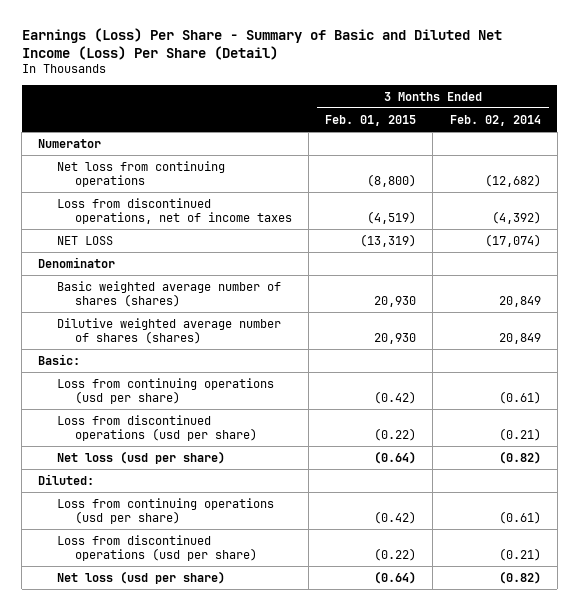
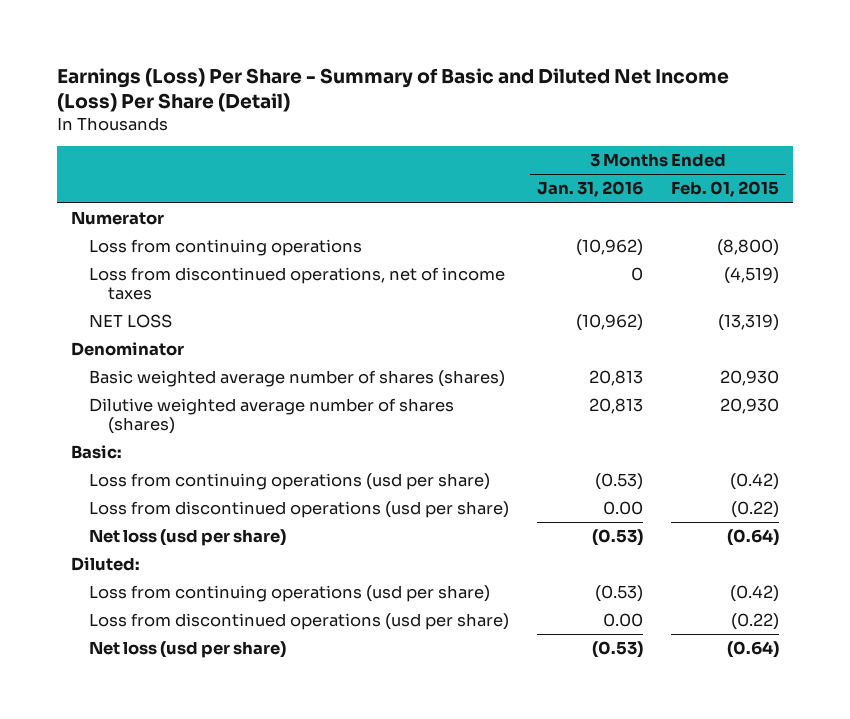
- | 3 Months Ended Feb. 01, 2015 | 3 Months Ended Feb. 02, 2014
+ | 3 Months Ended Jan. 31, 2016 | 3 Months Ended Feb. 01, 2015
- Net loss from continuing operations | (8,800) | (12,682)
+ Loss from continuing operations | (10,962) | (8,800)

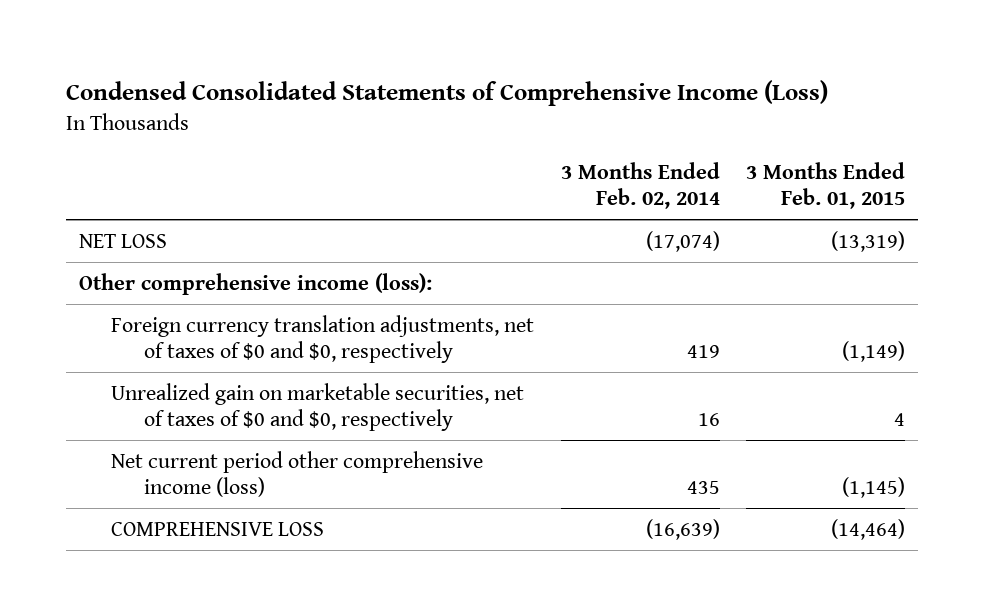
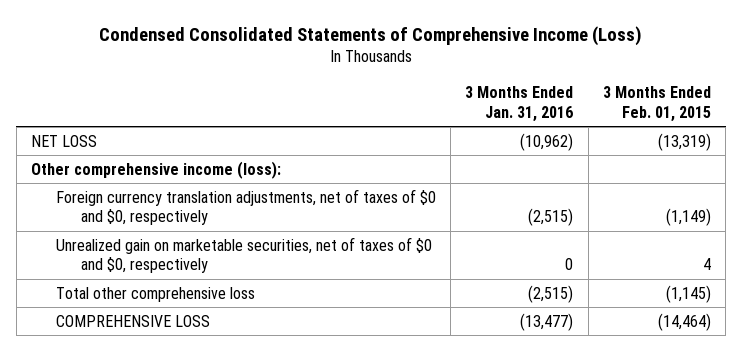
- | 3 Months Ended Feb. 02, 2014 | 3 Months Ended Feb. 01, 2015
+ | 3 Months Ended Jan. 31, 2016 | 3 Months Ended Feb. 01, 2015
- Net current period other comprehensive income (loss) | 435 | (1,145)
+ Total other comprehensive loss | (2,515) | (1,145)

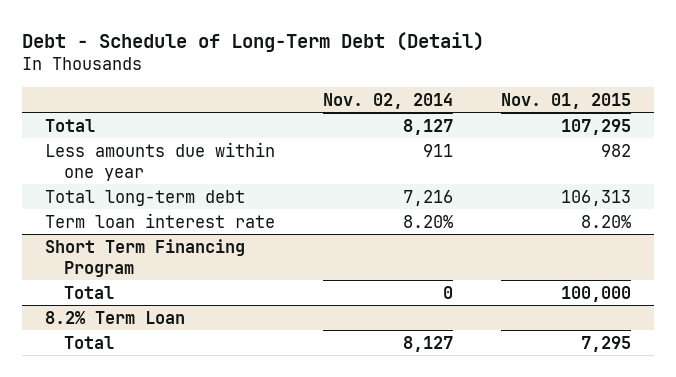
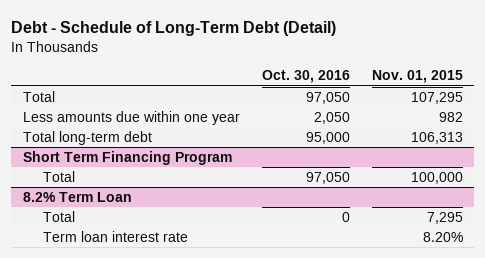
- | Nov. 02, 2014 | Nov. 01, 2015
+ | Oct. 30, 2016 | Nov. 01, 2015
- Term loan interest rate | 8.20% | 8.20%
@ 8.2% Term Loan
+ Term loan interest rate | | 8.20%

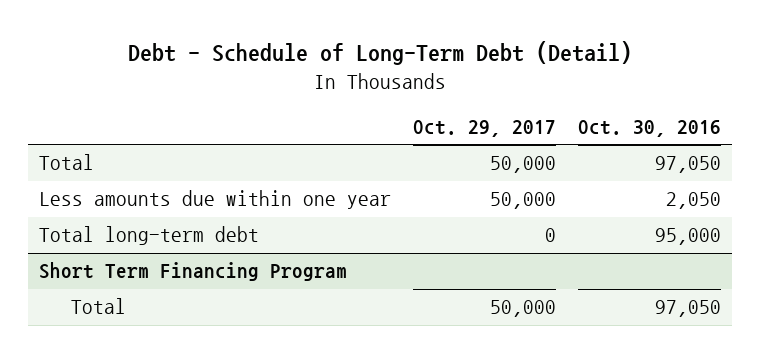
- | Oct. 30, 2016 | Nov. 01, 2015
+ | Oct. 29, 2017 | Oct. 30, 2016
- 8.2% Term Loan
- Total | 0 | 7,295
- Term loan interest rate | | 8.20%

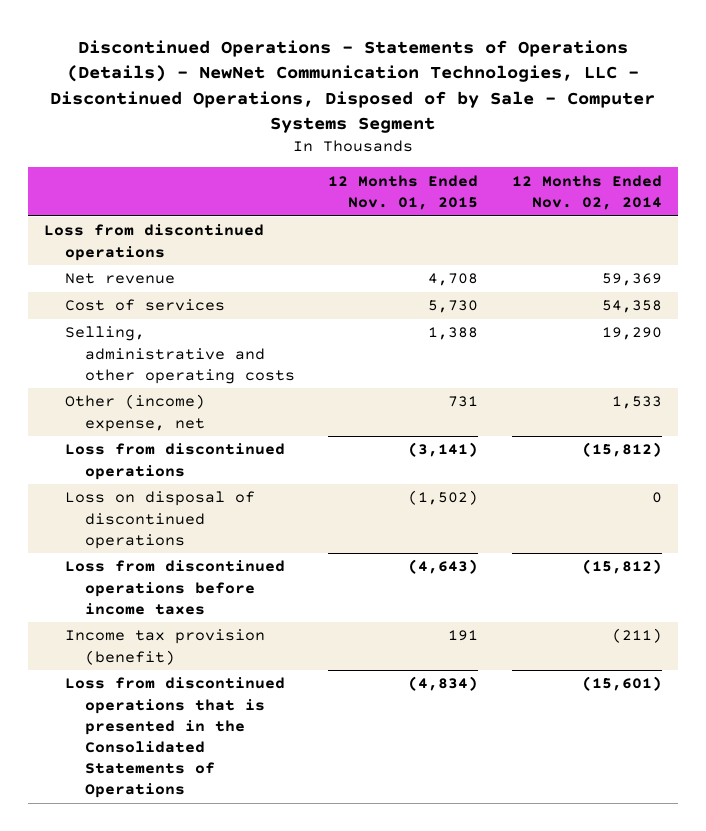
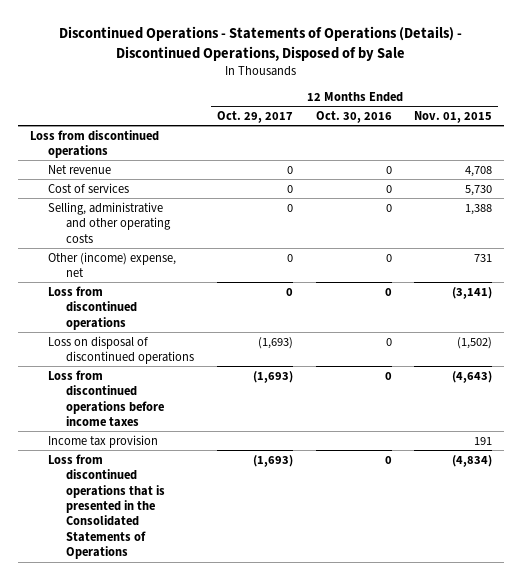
- Discontinued Operations - Statements of Operations (Details) - NewNet Communication Technologies, LLC - Discontinued Operations, Disposed of by Sale - Computer Systems Segment
+ Discontinued Operations - Statements of Operations (Details) - Discontinued Operations, Disposed of by Sale
- | 12 Months Ended Nov. 01, 2015 | 12 Months Ended Nov. 02, 2014
+ | 12 Months Ended Oct. 29, 2017 | 12 Months Ended Oct. 30, 2016 | 12 Months Ended Nov. 01, 2015
- Income tax provision (benefit) | 191 | (211)
+ Income tax provision | | | 191

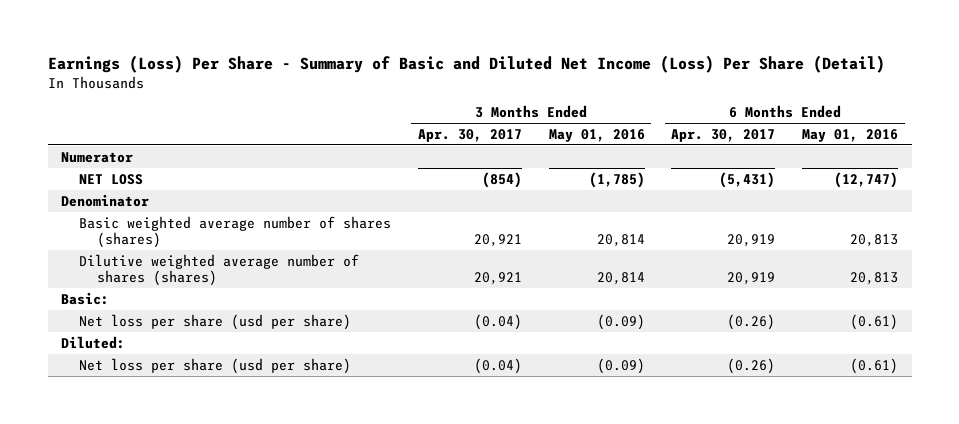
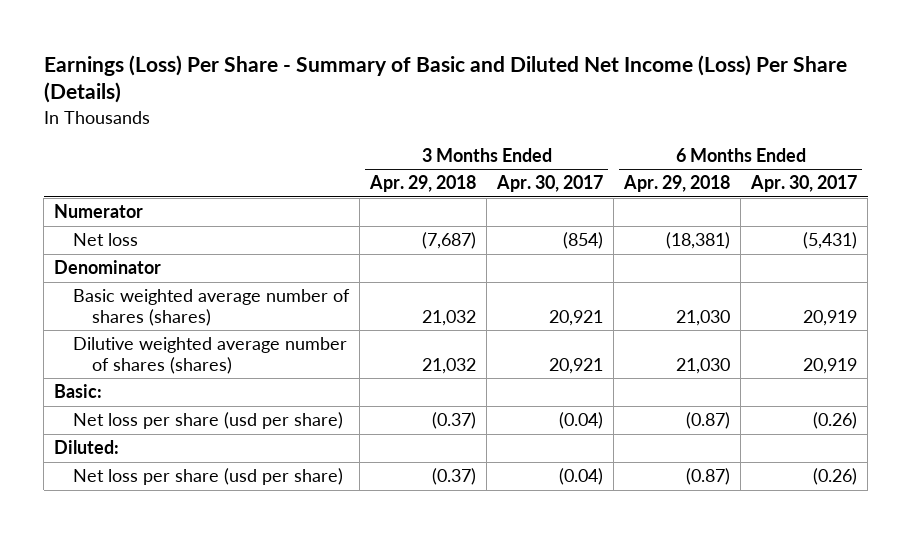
- Earnings (Loss) Per Share - Summary of Basic and Diluted Net Income (Loss) Per Share (Detail)
+ Earnings (Loss) Per Share - Summary of Basic and Diluted Net Income (Loss) Per Share (Details)
- | 3 Months Ended Apr. 30, 2017 | 3 Months Ended May 01, 2016 | 6 Months Ended Apr. 30, 2017 | 6 Months Ended May 01, 2016
+ | 3 Months Ended Apr. 29, 2018 | 3 Months Ended Apr. 30, 2017 | 6 Months Ended Apr. 29, 2018 | 6 Months Ended Apr. 30, 2017
- NET LOSS | (854) | (1,785) | (5,431) | (12,747)
+ Net loss | (7,687) | (854) | (18,381) | (5,431)

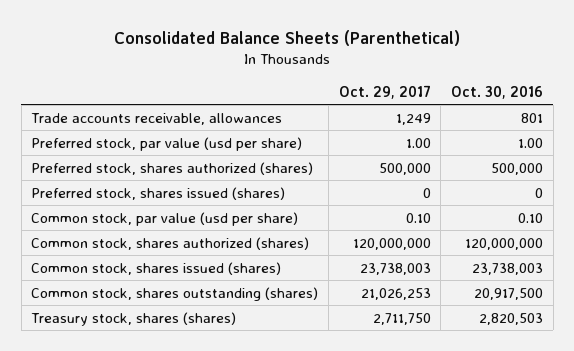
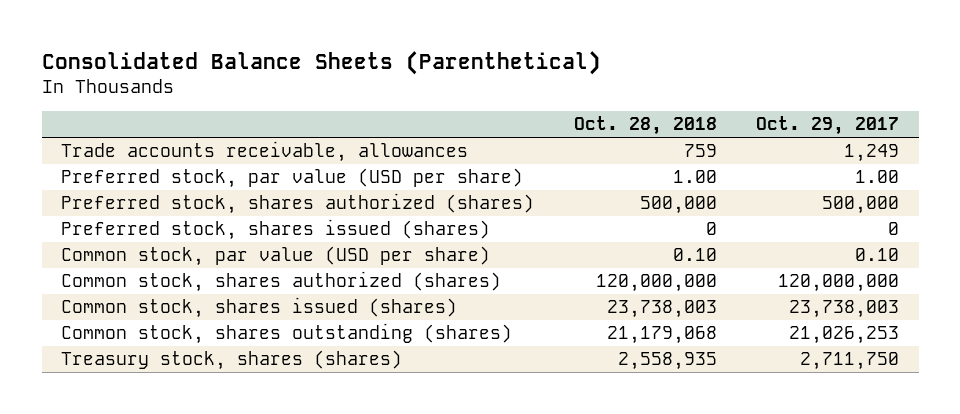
- | Oct. 29, 2017 | Oct. 30, 2016
+ | Oct. 28, 2018 | Oct. 29, 2017
- Preferred stock, par value (usd per share) | 1.00 | 1.00
+ Preferred stock, par value (USD per share) | 1.00 | 1.00
- Common stock, par value (usd per share) | 0.10 | 0.10
+ Common stock, par value (USD per share) | 0.10 | 0.10

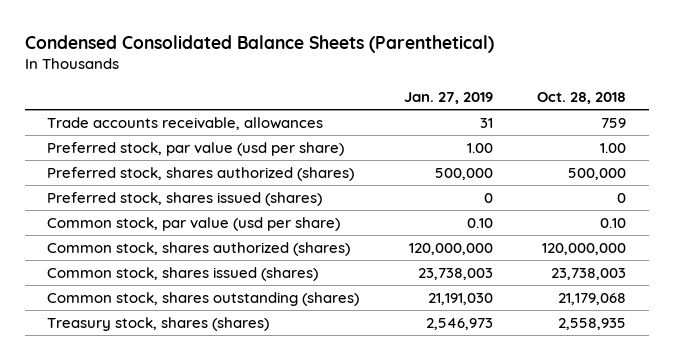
- Consolidated Balance Sheets (Parenthetical)
+ Condensed Consolidated Balance Sheets (Parenthetical)
- | Oct. 28, 2018 | Oct. 29, 2017
+ | Jan. 27, 2019 | Oct. 28, 2018
- Preferred stock, par value (USD per share) | 1.00 | 1.00
+ Preferred stock, par value (usd per share) | 1.00 | 1.00
- Common stock, par value (USD per share) | 0.10 | 0.10
+ Common stock, par value (usd per share) | 0.10 | 0.10

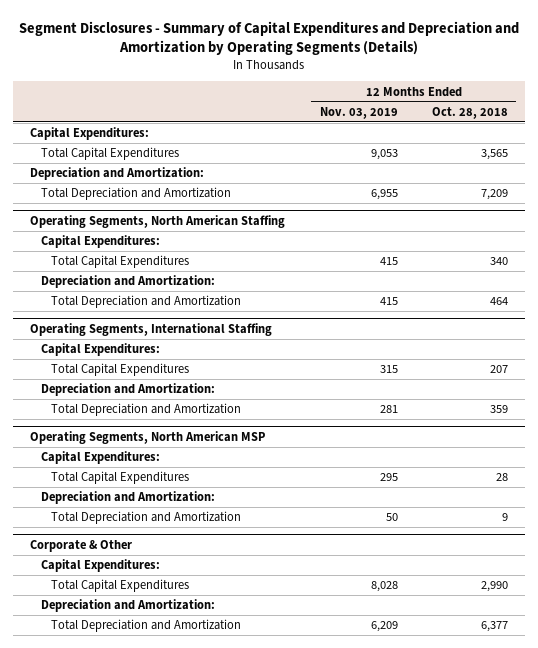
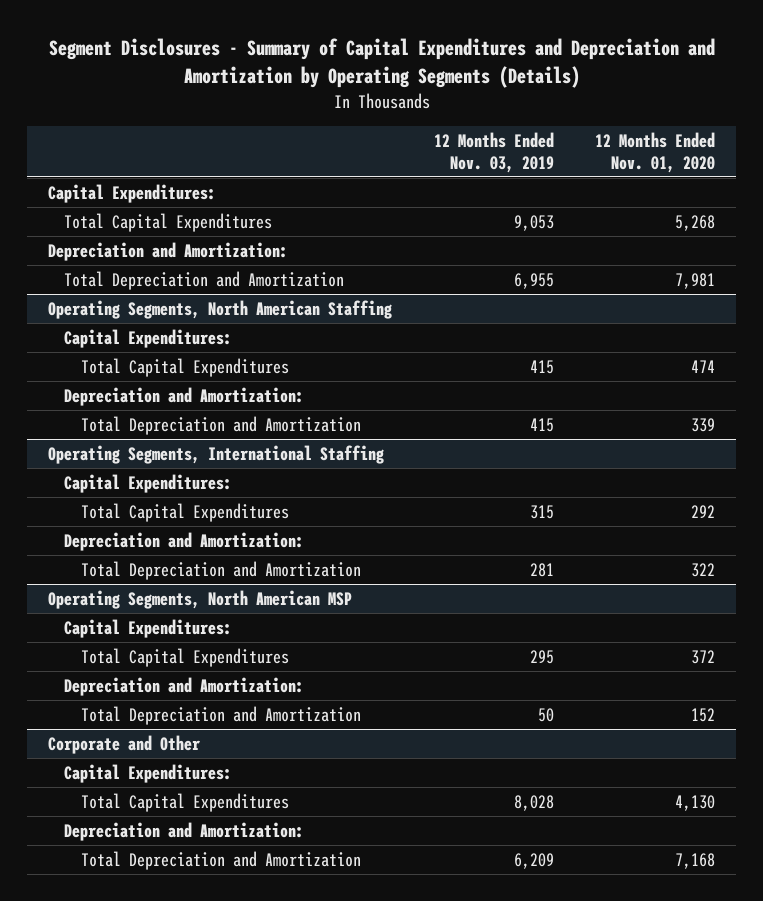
- | 12 Months Ended Nov. 03, 2019 | 12 Months Ended Oct. 28, 2018
+ | 12 Months Ended Nov. 03, 2019 | 12 Months Ended Nov. 01, 2020
- Corporate & Other
+ Corporate and Other

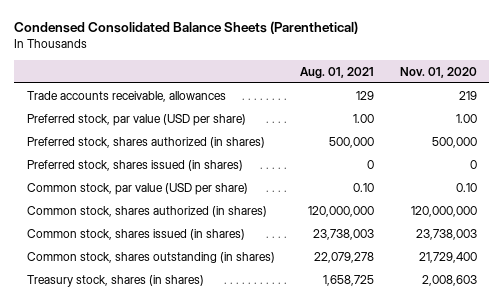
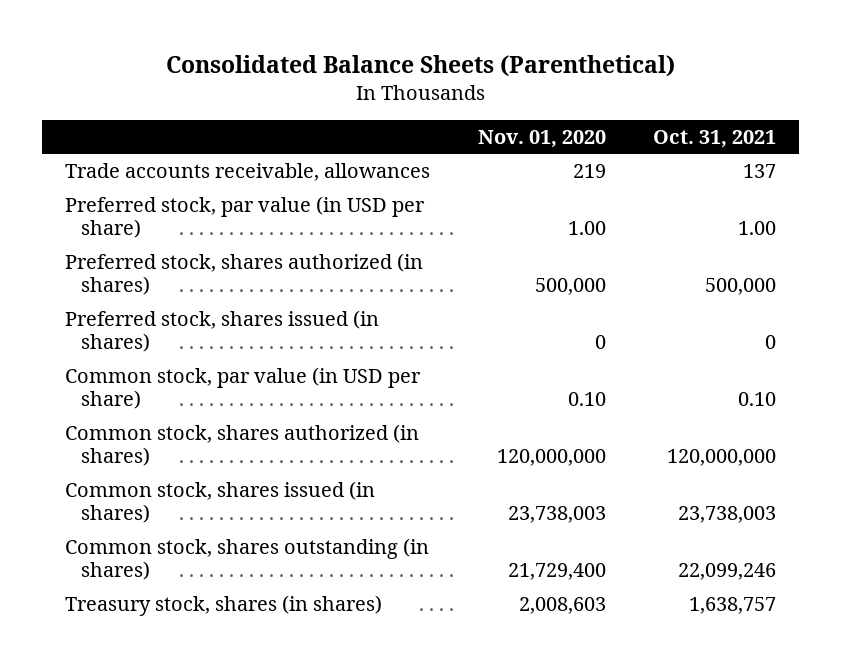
- Condensed Consolidated Balance Sheets (Parenthetical)
+ Consolidated Balance Sheets (Parenthetical)
- | Aug. 01, 2021 | Nov. 01, 2020
+ | Nov. 01, 2020 | Oct. 31, 2021
- Preferred stock, par value (USD per share) | 1.00 | 1.00
+ Preferred stock, par value (in USD per share) | 1.00 | 1.00
- Common stock, par value (USD per share) | 0.10 | 0.10
+ Common stock, par value (in USD per share) | 0.10 | 0.10

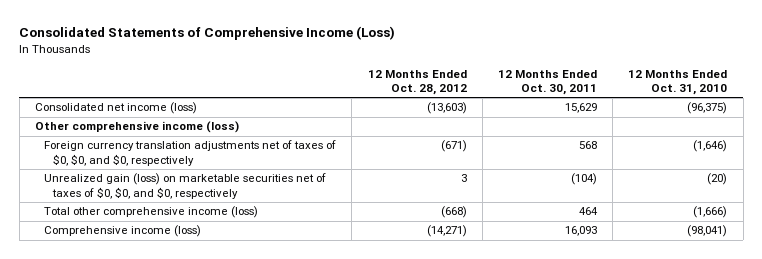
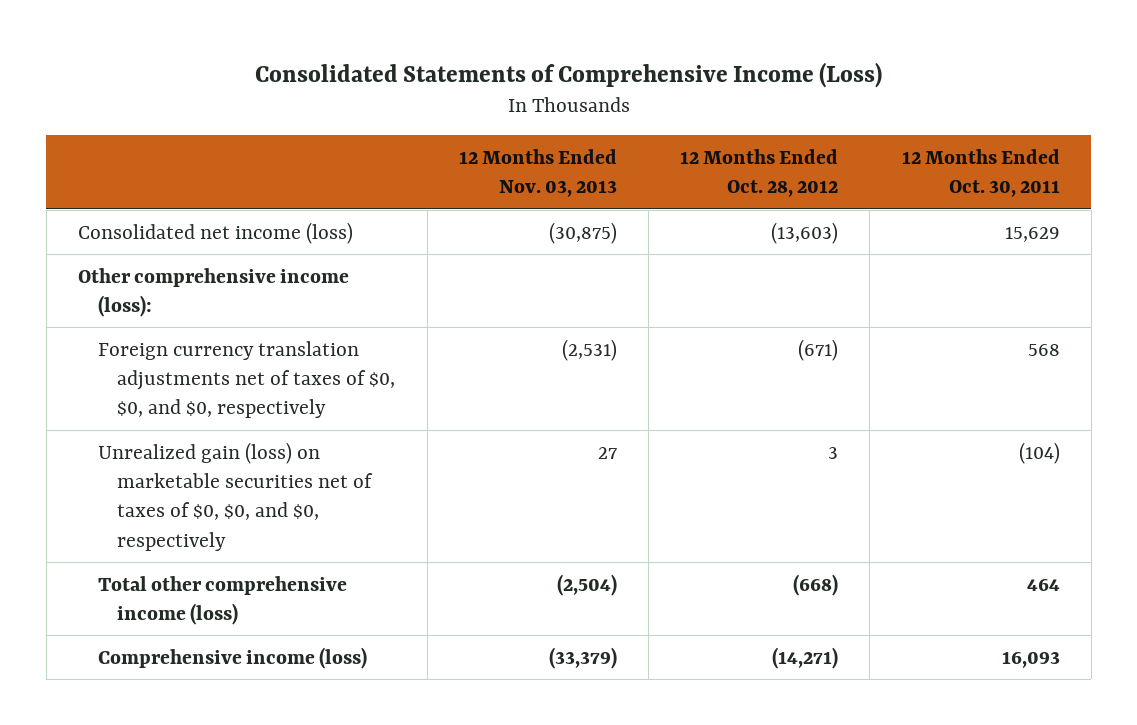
- | 12 Months Ended Oct. 28, 2012 | 12 Months Ended Oct. 30, 2011 | 12 Months Ended Oct. 31, 2010
+ | 12 Months Ended Nov. 03, 2013 | 12 Months Ended Oct. 28, 2012 | 12 Months Ended Oct. 30, 2011
- Other comprehensive income (loss)
+ Other comprehensive income (loss):

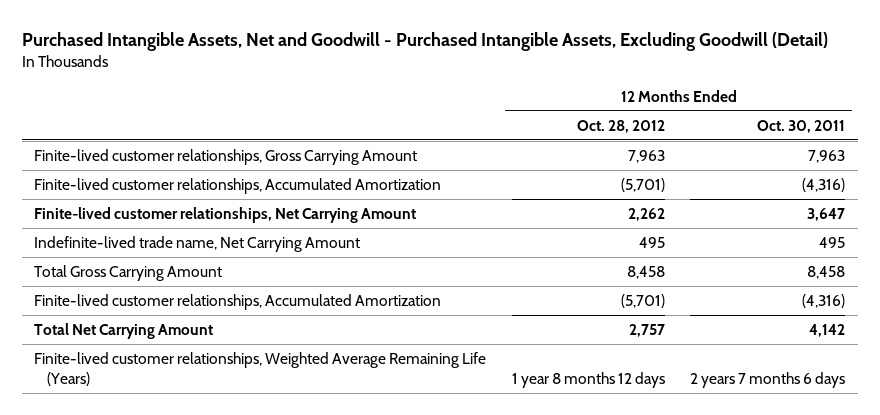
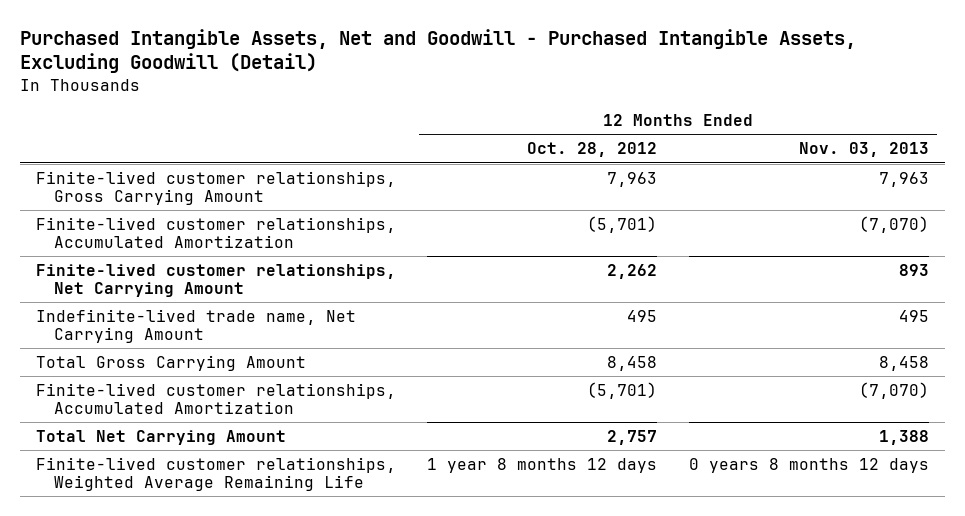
- | 12 Months Ended Oct. 28, 2012 | 12 Months Ended Oct. 30, 2011
+ | 12 Months Ended Oct. 28, 2012 | 12 Months Ended Nov. 03, 2013
- Finite-lived customer relationships, Weighted Average Remaining Life (Years) | 1 year 8 months 12 days | 2 years 7 months 6 days
+ Finite-lived customer relationships, Weighted Average Remaining Life | 1 year 8 months 12 days | 0 years 8 months 12 days

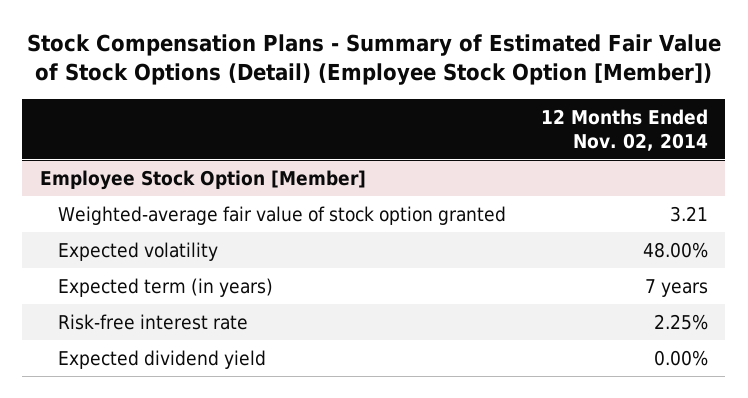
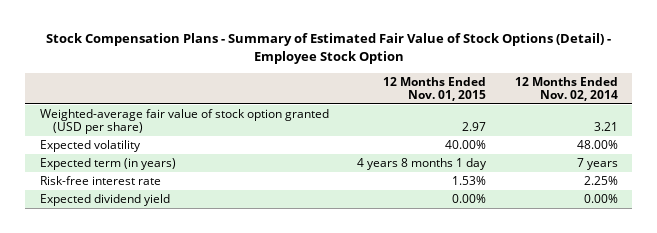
- Stock Compensation Plans - Summary of Estimated Fair Value of Stock Options (Detail) (Employee Stock Option [Member])
+ Stock Compensation Plans - Summary of Estimated Fair Value of Stock Options (Detail) - Employee Stock Option
- | 12 Months Ended Nov. 02, 2014
+ | 12 Months Ended Nov. 01, 2015 | 12 Months Ended Nov. 02, 2014
- Employee Stock Option [Member]
- Weighted-average fair value of stock option granted | 3.21
+ Weighted-average fair value of stock option granted (USD per share) | 2.97 | 3.21

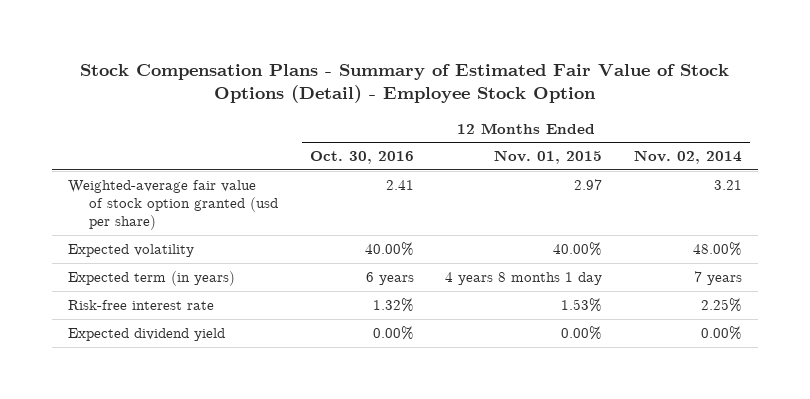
- | 12 Months Ended Nov. 01, 2015 | 12 Months Ended Nov. 02, 2014
+ | 12 Months Ended Oct. 30, 2016 | 12 Months Ended Nov. 01, 2015 | 12 Months Ended Nov. 02, 2014
- Weighted-average fair value of stock option granted (USD per share) | 2.97 | 3.21
+ Weighted-average fair value of stock option granted (usd per share) | 2.41 | 2.97 | 3.21

